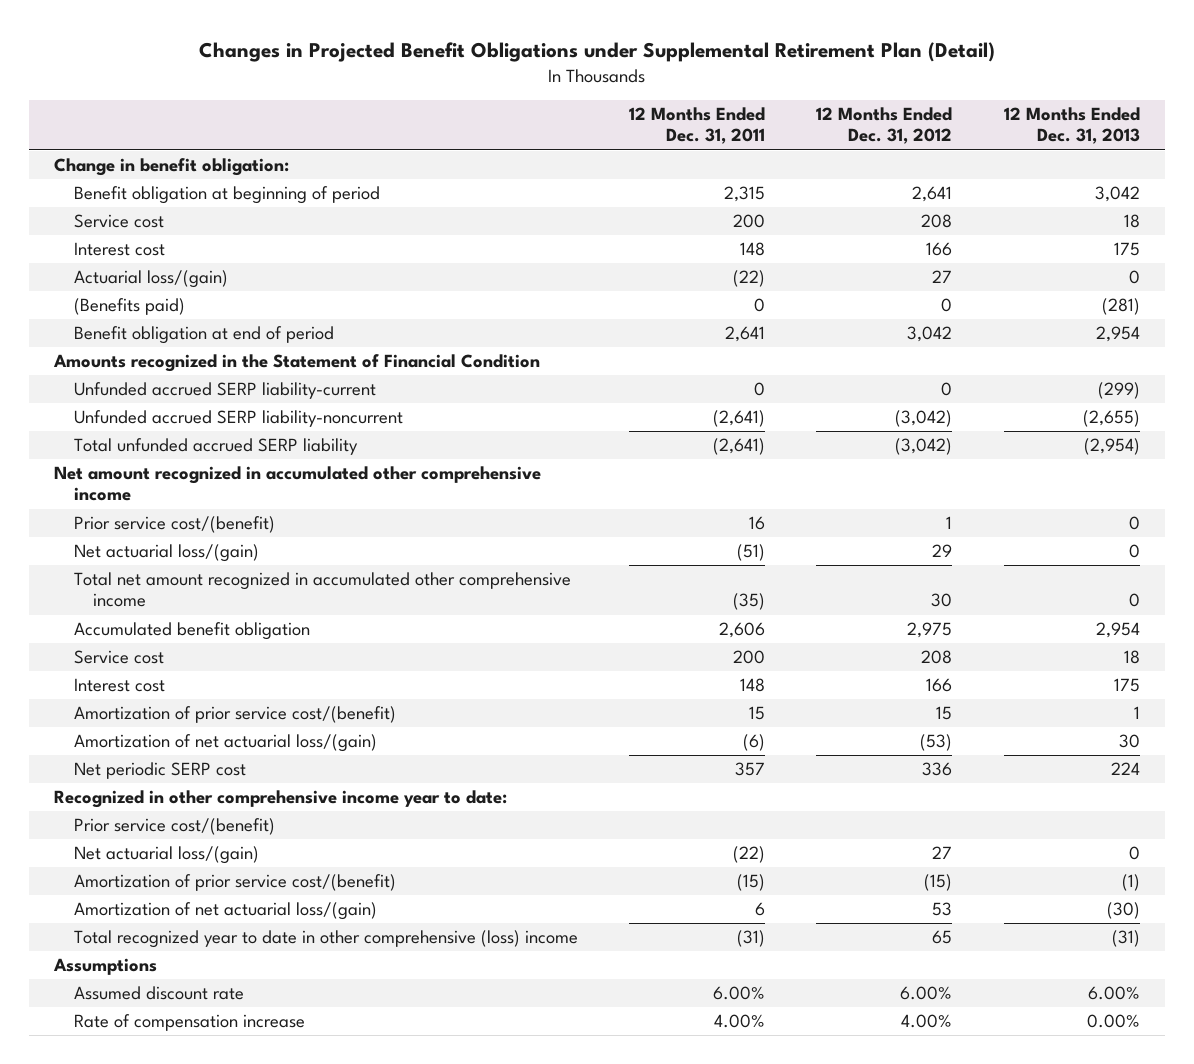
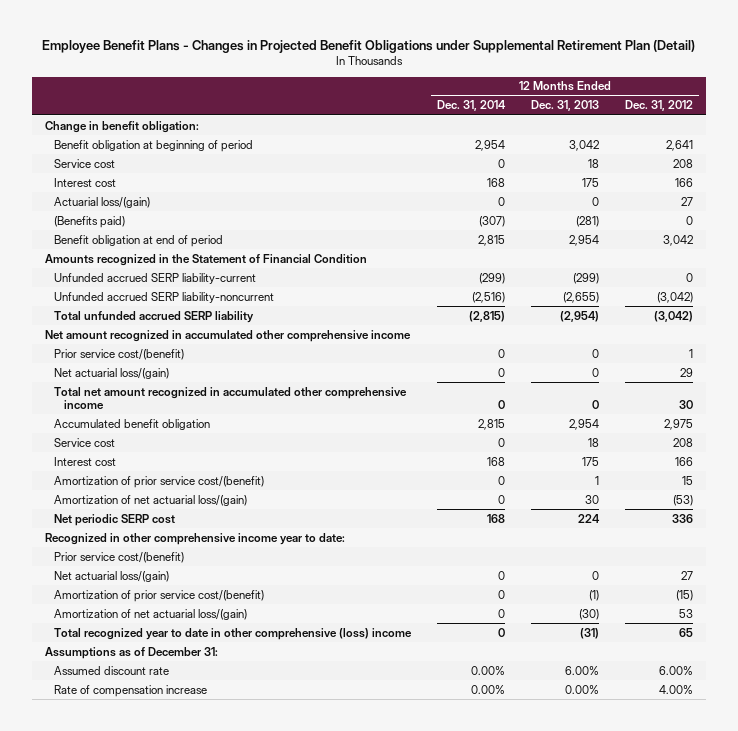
- Changes in Projected Benefit Obligations under Supplemental Retirement Plan (Detail)
+ Employee Benefit Plans - Changes in Projected Benefit Obligations under Supplemental Retirement Plan (Detail)
- | 12 Months Ended Dec. 31, 2011 | 12 Months Ended Dec. 31, 2012 | 12 Months Ended Dec. 31, 2013
+ | 12 Months Ended Dec. 31, 2014 | 12 Months Ended Dec. 31, 2013 | 12 Months Ended Dec. 31, 2012
- Assumptions
+ Assumptions as of December 31:

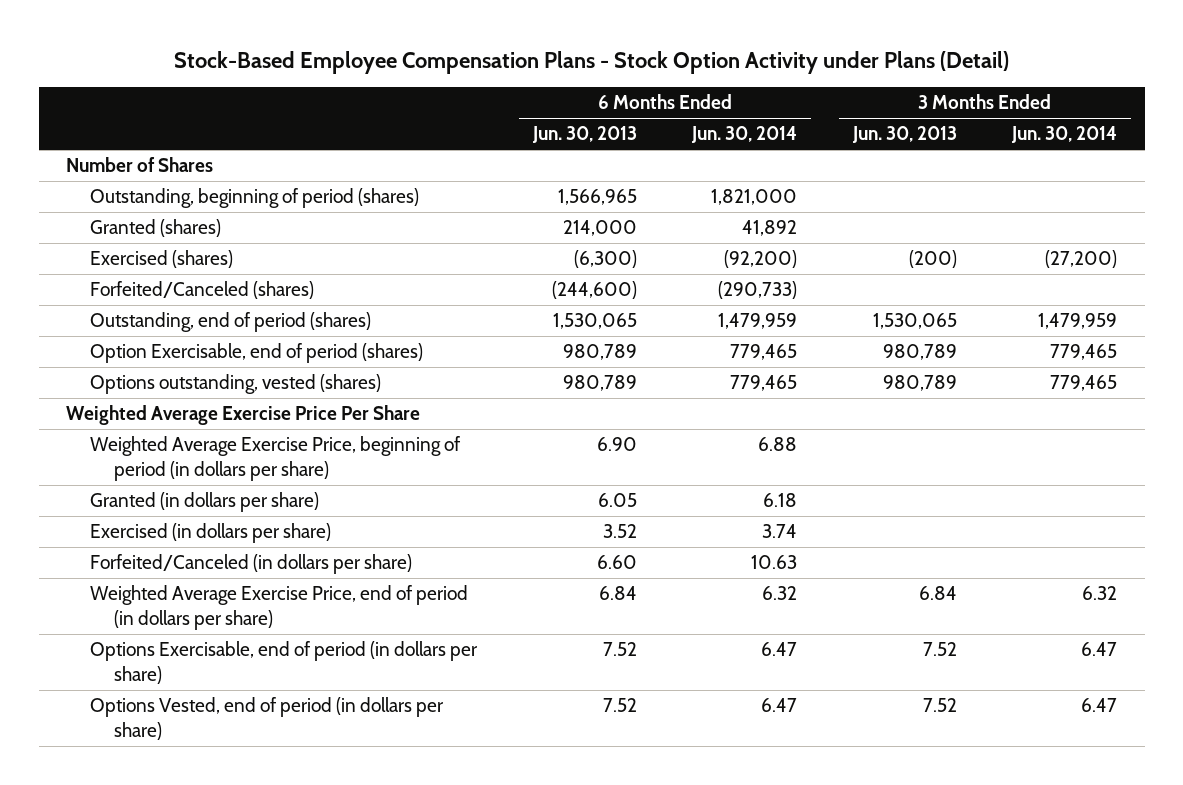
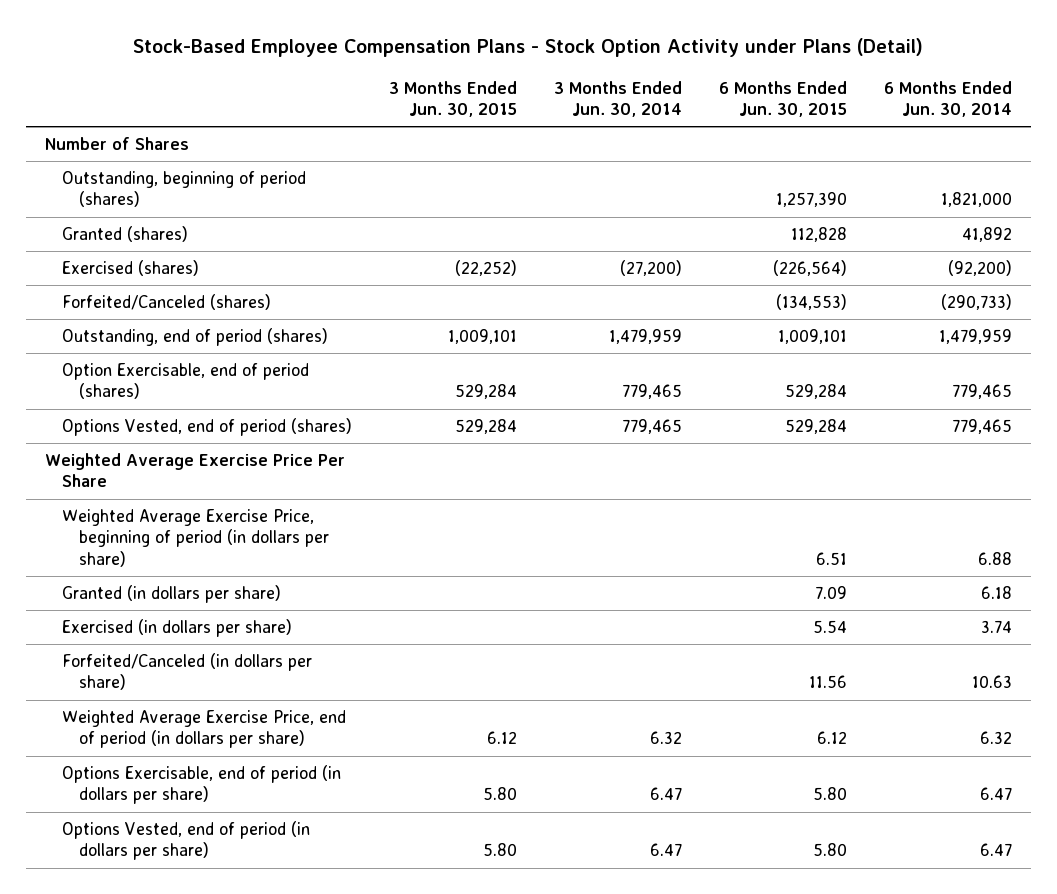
- | 6 Months Ended Jun. 30, 2013 | 6 Months Ended Jun. 30, 2014 | 3 Months Ended Jun. 30, 2013 | 3 Months Ended Jun. 30, 2014
+ | 3 Months Ended Jun. 30, 2015 | 3 Months Ended Jun. 30, 2014 | 6 Months Ended Jun. 30, 2015 | 6 Months Ended Jun. 30, 2014
- Options outstanding, vested (shares) | 980,789 | 779,465 | 980,789 | 779,465
+ Options Vested, end of period (shares) | 529,284 | 779,465 | 529,284 | 779,465

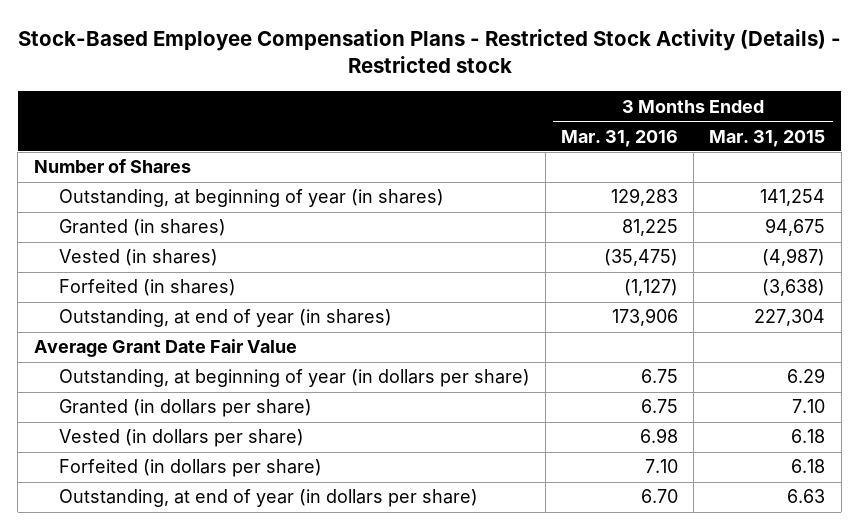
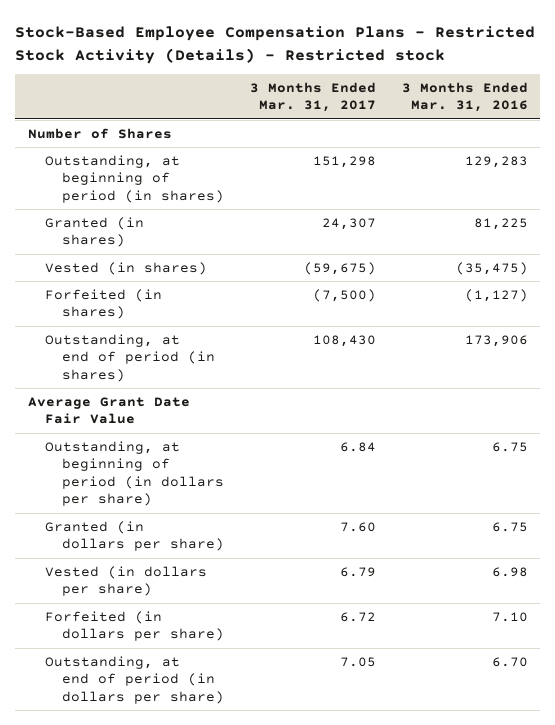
- | 3 Months Ended Mar. 31, 2016 | 3 Months Ended Mar. 31, 2015
+ | 3 Months Ended Mar. 31, 2017 | 3 Months Ended Mar. 31, 2016
- Outstanding, at beginning of year (in shares) | 129,283 | 141,254
+ Outstanding, at beginning of period (in shares) | 151,298 | 129,283
- Outstanding, at end of year (in shares) | 173,906 | 227,304
+ Outstanding, at end of period (in shares) | 108,430 | 173,906
- Outstanding, at beginning of year (in dollars per share) | 6.75 | 6.29
+ Outstanding, at beginning of period (in dollars per share) | 6.84 | 6.75
- Outstanding, at end of year (in dollars per share) | 6.70 | 6.63
+ Outstanding, at end of period (in dollars per share) | 7.05 | 6.70

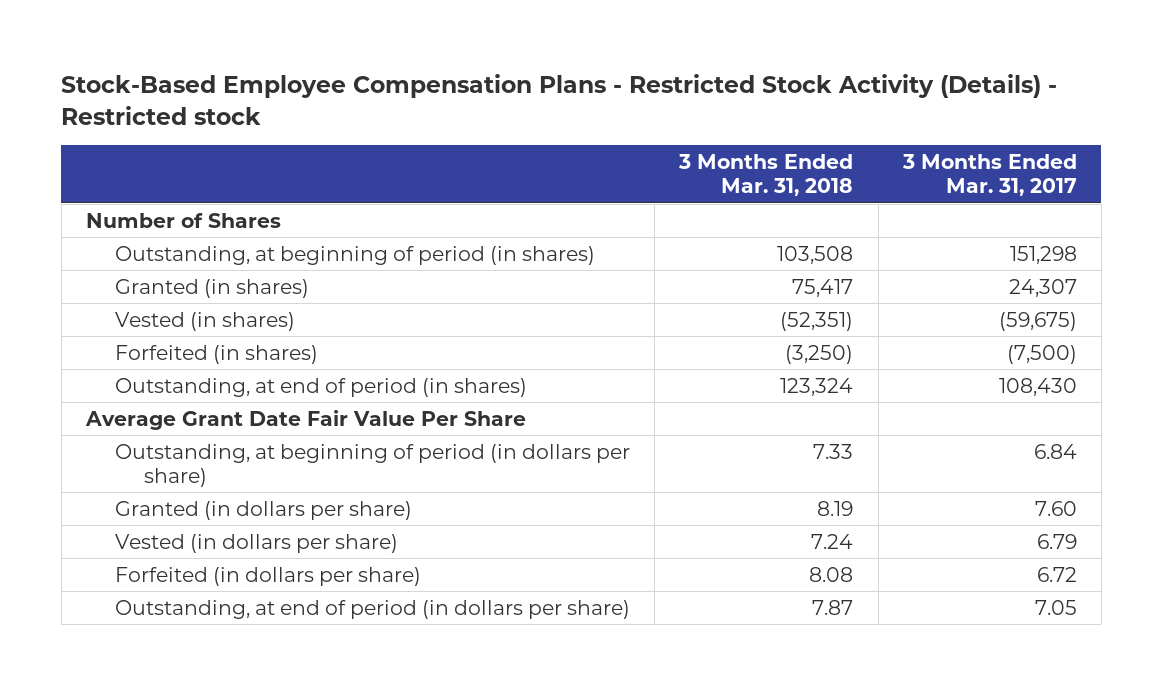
- | 3 Months Ended Mar. 31, 2017 | 3 Months Ended Mar. 31, 2016
+ | 3 Months Ended Mar. 31, 2018 | 3 Months Ended Mar. 31, 2017
- Average Grant Date Fair Value
+ Average Grant Date Fair Value Per Share

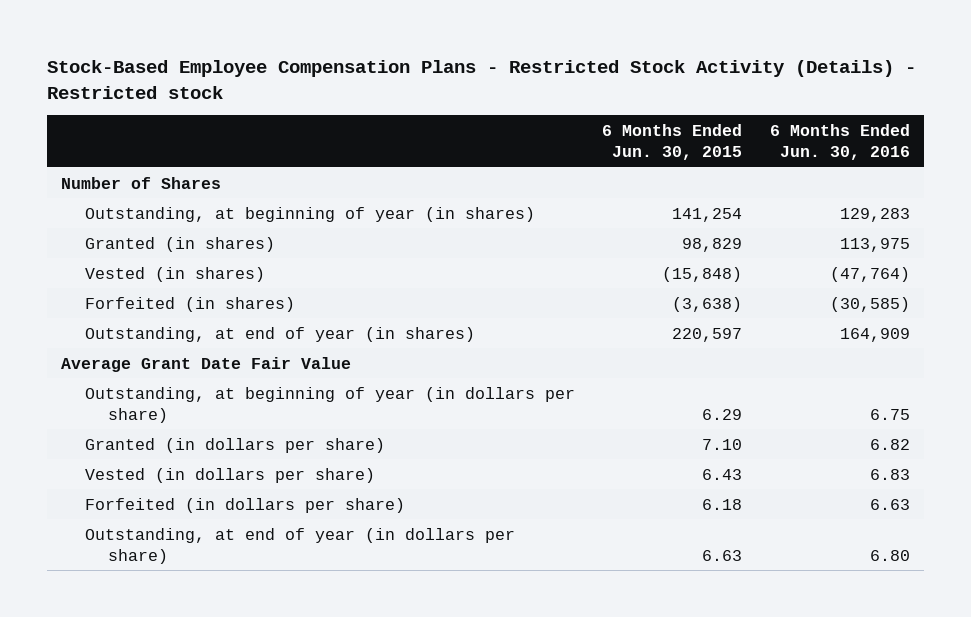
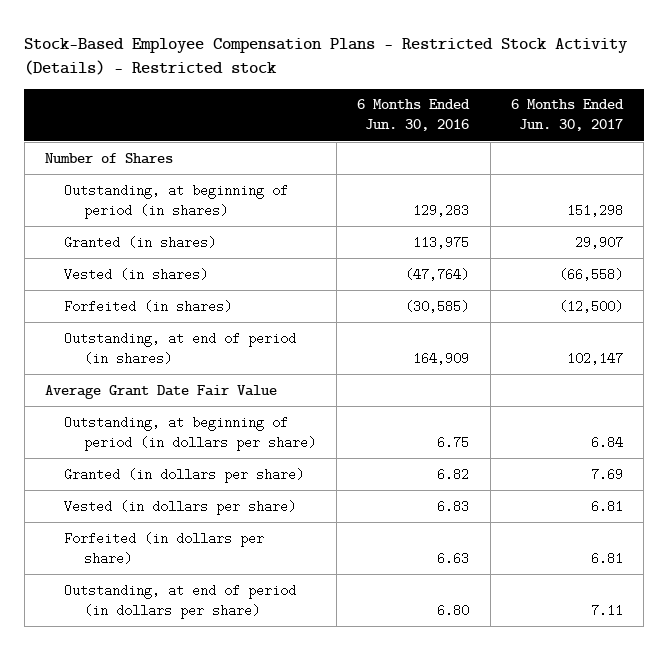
- | 6 Months Ended Jun. 30, 2015 | 6 Months Ended Jun. 30, 2016
+ | 6 Months Ended Jun. 30, 2016 | 6 Months Ended Jun. 30, 2017
- Outstanding, at beginning of year (in shares) | 141,254 | 129,283
+ Outstanding, at beginning of period (in shares) | 129,283 | 151,298
- Outstanding, at end of year (in shares) | 220,597 | 164,909
+ Outstanding, at end of period (in shares) | 164,909 | 102,147
- Outstanding, at beginning of year (in dollars per share) | 6.29 | 6.75
+ Outstanding, at beginning of period (in dollars per share) | 6.75 | 6.84
- Outstanding, at end of year (in dollars per share) | 6.63 | 6.80
+ Outstanding, at end of period (in dollars per share) | 6.80 | 7.11

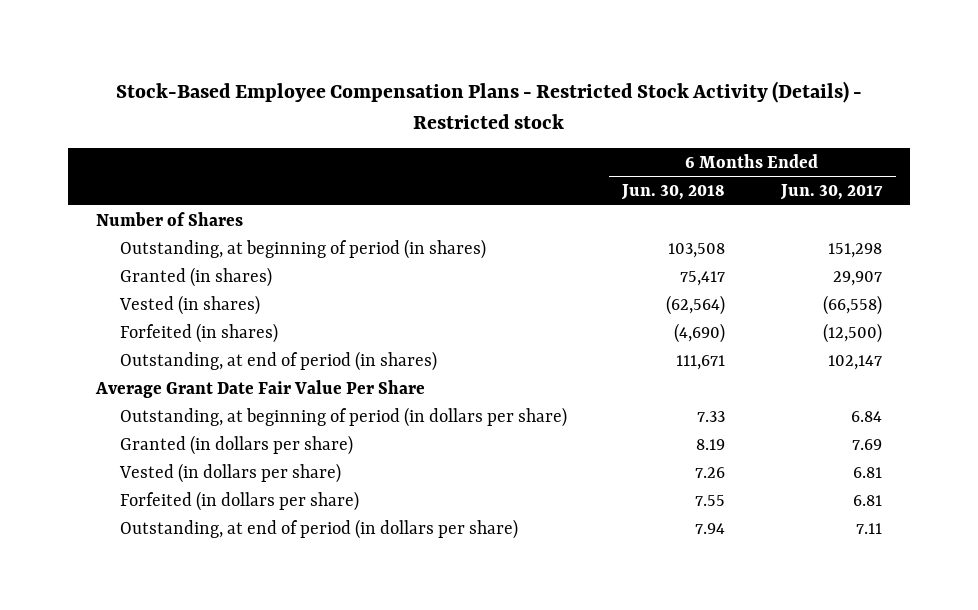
- | 6 Months Ended Jun. 30, 2016 | 6 Months Ended Jun. 30, 2017
+ | 6 Months Ended Jun. 30, 2018 | 6 Months Ended Jun. 30, 2017
- Average Grant Date Fair Value
+ Average Grant Date Fair Value Per Share

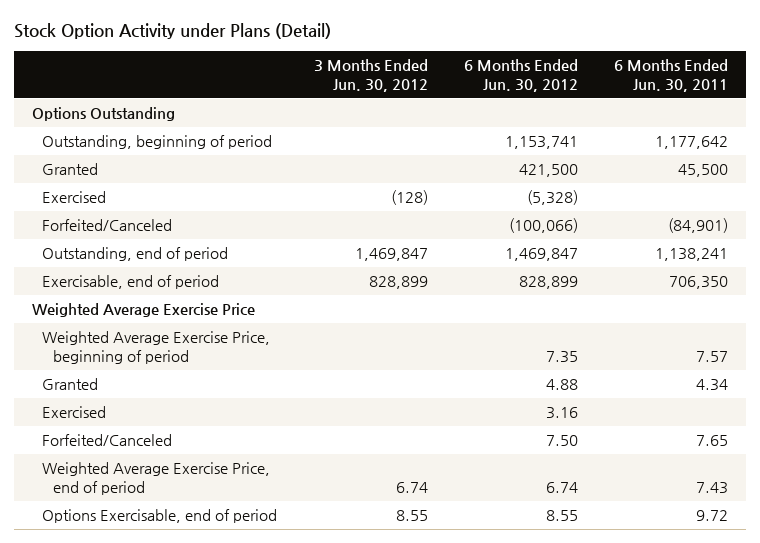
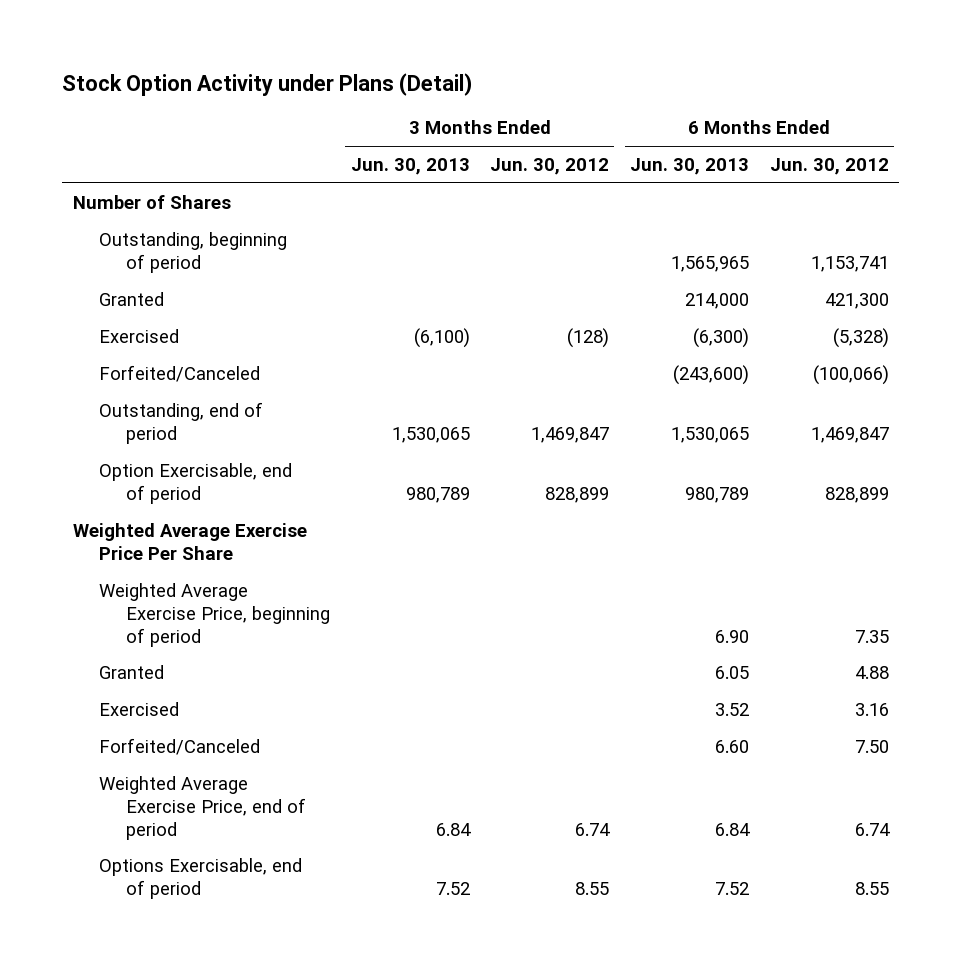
- | 3 Months Ended Jun. 30, 2012 | 6 Months Ended Jun. 30, 2012 | 6 Months Ended Jun. 30, 2011
+ | 3 Months Ended Jun. 30, 2013 | 3 Months Ended Jun. 30, 2012 | 6 Months Ended Jun. 30, 2013 | 6 Months Ended Jun. 30, 2012
- Options Outstanding
+ Number of Shares
- Granted | | 421,500 | 45,500
+ Granted | | | 214,000 | 421,300
- Exercisable, end of period | 828,899 | 828,899 | 706,350
- Weighted Average Exercise Price
+ Option Exercisable, end of period | 980,789 | 828,899 | 980,789 | 828,899
+ Weighted Average Exercise Price Per Share

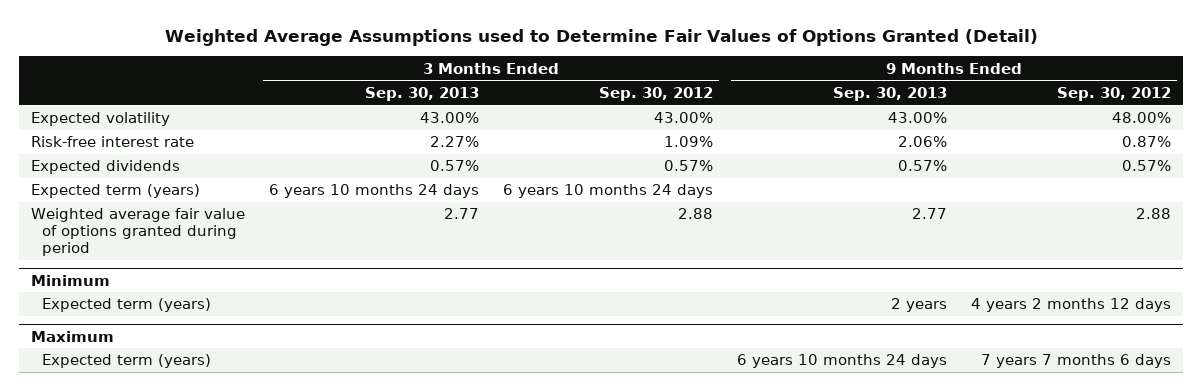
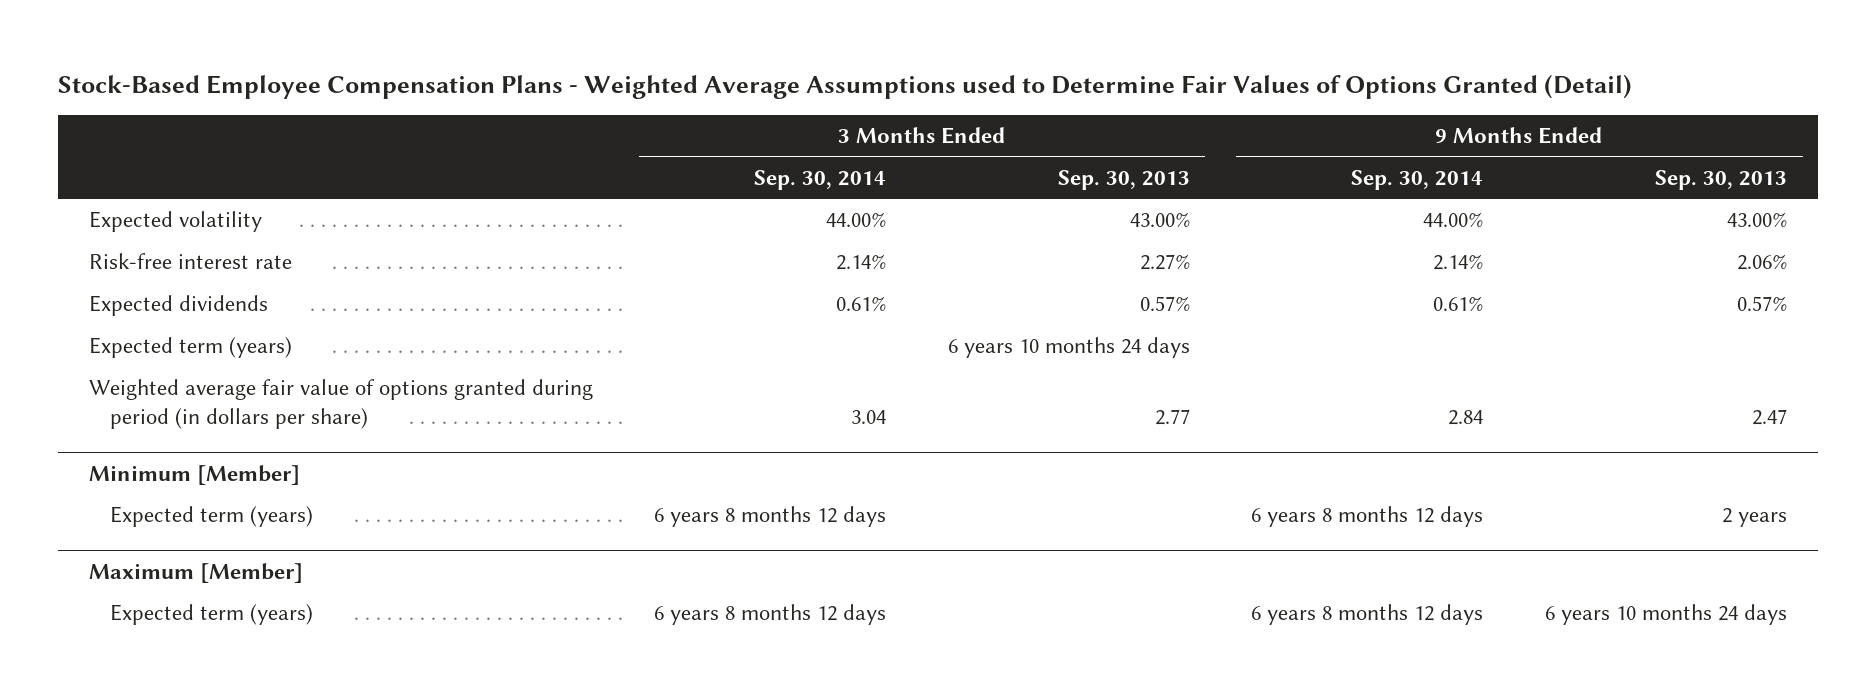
- Weighted Average Assumptions used to Determine Fair Values of Options Granted (Detail)
+ Stock-Based Employee Compensation Plans - Weighted Average Assumptions used to Determine Fair Values of Options Granted (Detail)
- | 3 Months Ended Sep. 30, 2013 | 3 Months Ended Sep. 30, 2012 | 9 Months Ended Sep. 30, 2013 | 9 Months Ended Sep. 30, 2012
+ | 3 Months Ended Sep. 30, 2014 | 3 Months Ended Sep. 30, 2013 | 9 Months Ended Sep. 30, 2014 | 9 Months Ended Sep. 30, 2013
- Weighted average fair value of options granted during period | 2.77 | 2.88 | 2.77 | 2.88
- Minimum
+ Weighted average fair value of options granted during period (in dollars per share) | 3.04 | 2.77 | 2.84 | 2.47
+ Minimum [Member]
- Maximum
+ Maximum [Member]

